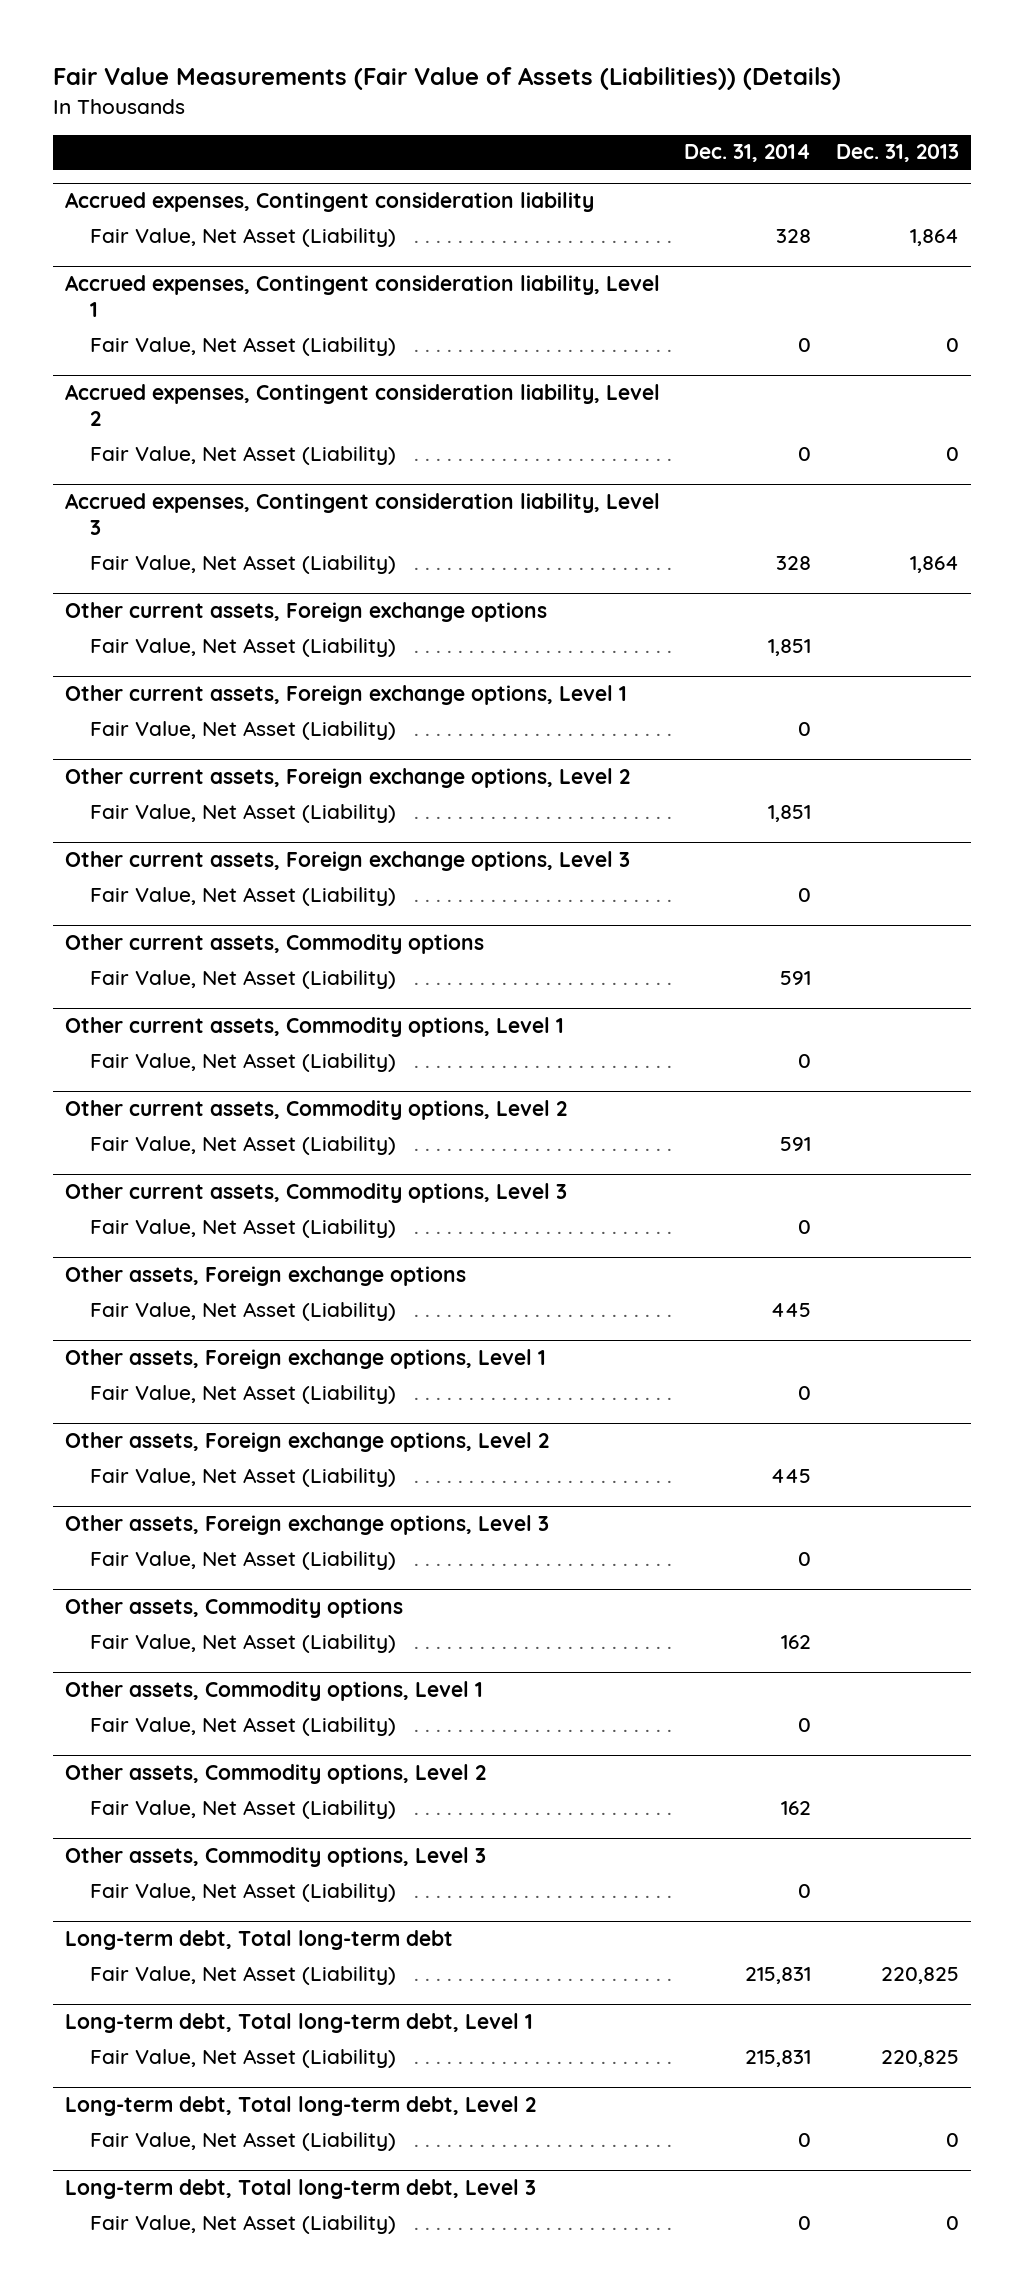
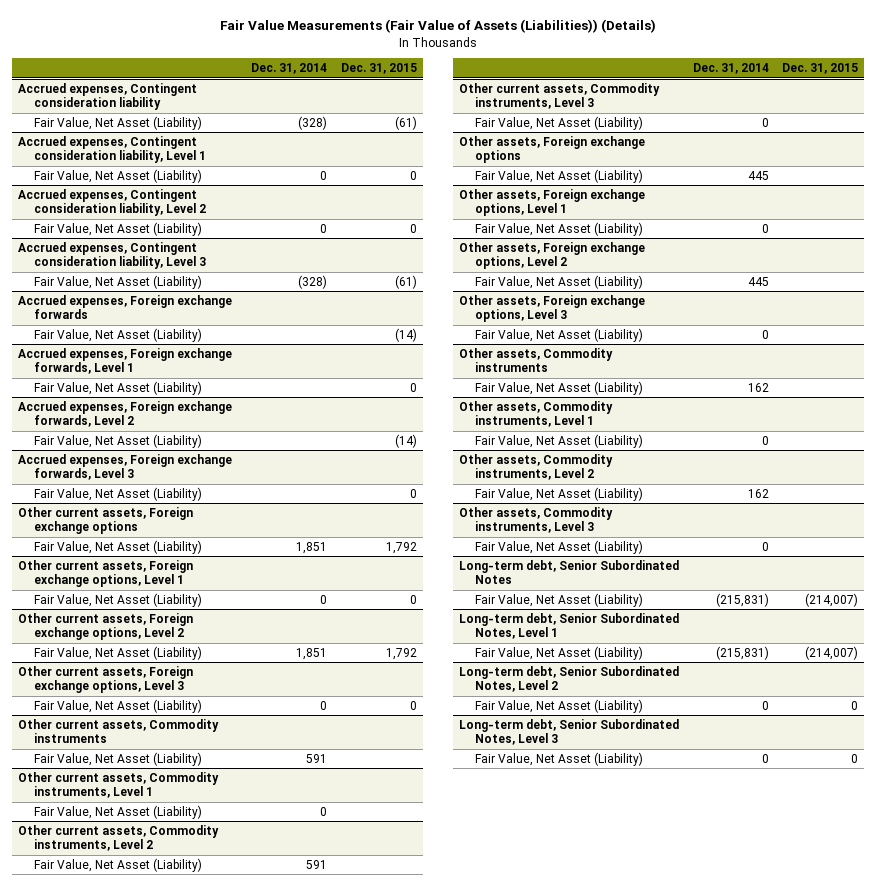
- | Dec. 31, 2014 | Dec. 31, 2013
+ | Dec. 31, 2014 | Dec. 31, 2015
@ Accrued expenses, Contingent consideration liability
- Fair Value, Net Asset (Liability) | 328 | 1,864
+ Fair Value, Net Asset (Liability) | (328) | (61)
@ Accrued expenses, Contingent consideration liability, Level 3
- Fair Value, Net Asset (Liability) | 328 | 1,864
+ Fair Value, Net Asset (Liability) | (328) | (61)
+ Accrued expenses, Foreign exchange forwards
+ Fair Value, Net Asset (Liability) | | (14)
+ Accrued expenses, Foreign exchange forwards, Level 1
+ Fair Value, Net Asset (Liability) | | 0
+ Accrued expenses, Foreign exchange forwards, Level 2
+ Fair Value, Net Asset (Liability) | | (14)
+ Accrued expenses, Foreign exchange forwards, Level 3
+ Fair Value, Net Asset (Liability) | | 0
- Other current assets, Commodity options
+ Other current assets, Commodity instruments
- Other current assets, Commodity options, Level 1
+ Other current assets, Commodity instruments, Level 1
- Other current assets, Commodity options, Level 2
+ Other current assets, Commodity instruments, Level 2
- Other current assets, Commodity options, Level 3
+ Other current assets, Commodity instruments, Level 3
- Other assets, Commodity options
+ Other assets, Commodity instruments
- Other assets, Commodity options, Level 1
+ Other assets, Commodity instruments, Level 1
- Other assets, Commodity options, Level 2
+ Other assets, Commodity instruments, Level 2
- Other assets, Commodity options, Level 3
+ Other assets, Commodity instruments, Level 3
- Long-term debt, Total long-term debt
- Fair Value, Net Asset (Liability) | 215,831 | 220,825
- Long-term debt, Total long-term debt, Level 1
- Fair Value, Net Asset (Liability) | 215,831 | 220,825
- Long-term debt, Total long-term debt, Level 2
+ Long-term debt, Senior Subordinated Notes
+ Fair Value, Net Asset (Liability) | (215,831) | (214,007)
+ Long-term debt, Senior Subordinated Notes, Level 1
+ Fair Value, Net Asset (Liability) | (215,831) | (214,007)
+ Long-term debt, Senior Subordinated Notes, Level 2
- Long-term debt, Total long-term debt, Level 3
+ Long-term debt, Senior Subordinated Notes, Level 3

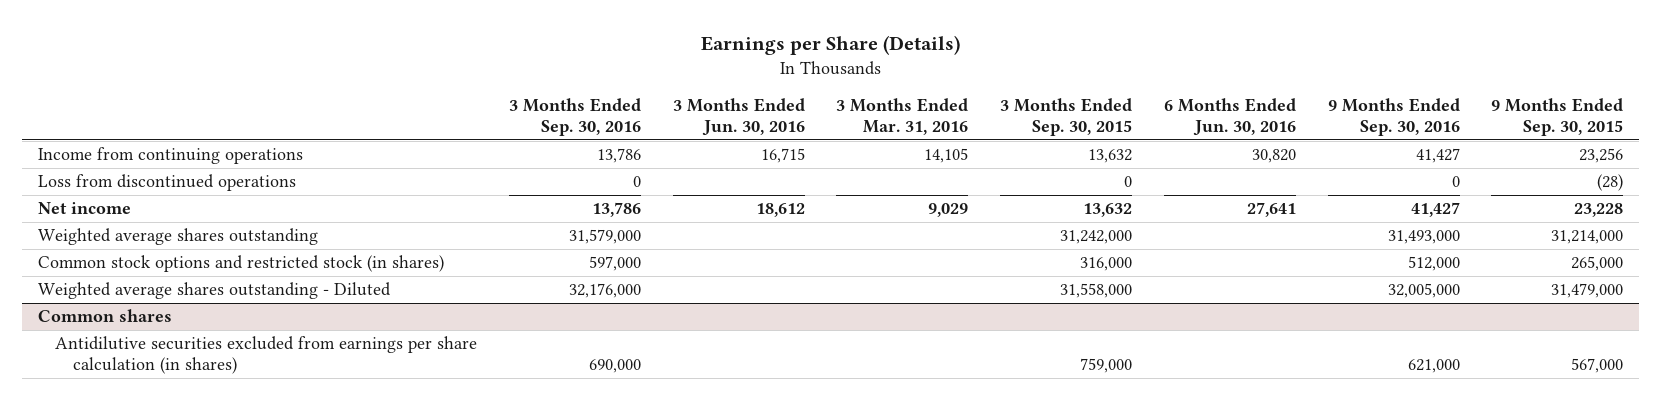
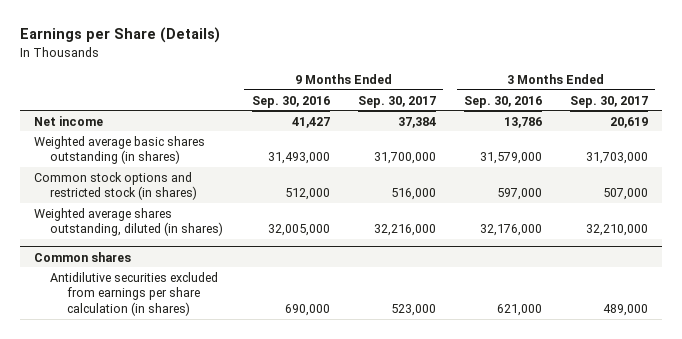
- | 3 Months Ended Sep. 30, 2016 | 3 Months Ended Jun. 30, 2016 | 3 Months Ended Mar. 31, 2016 | 3 Months Ended Sep. 30, 2015 | 6 Months Ended Jun. 30, 2016 | 9 Months Ended Sep. 30, 2016 | 9 Months Ended Sep. 30, 2015
+ | 9 Months Ended Sep. 30, 2016 | 9 Months Ended Sep. 30, 2017 | 3 Months Ended Sep. 30, 2016 | 3 Months Ended Sep. 30, 2017
- Income from continuing operations | 13,786 | 16,715 | 14,105 | 13,632 | 30,820 | 41,427 | 23,256
- Loss from discontinued operations | 0 | | | 0 | | 0 | (28)
- Weighted average shares outstanding | 31,579,000 | | | 31,242,000 | | 31,493,000 | 31,214,000
+ Weighted average basic shares outstanding (in shares) | 31,493,000 | 31,700,000 | 31,579,000 | 31,703,000
- Weighted average shares outstanding - Diluted | 32,176,000 | | | 31,558,000 | | 32,005,000 | 31,479,000
+ Weighted average shares outstanding, diluted (in shares) | 32,005,000 | 32,216,000 | 32,176,000 | 32,210,000
@ Common shares
- Antidilutive securities excluded from earnings per share calculation (in shares) | 690,000 | | | 759,000 | | 621,000 | 567,000
+ Antidilutive securities excluded from earnings per share calculation (in shares) | 690,000 | 523,000 | 621,000 | 489,000

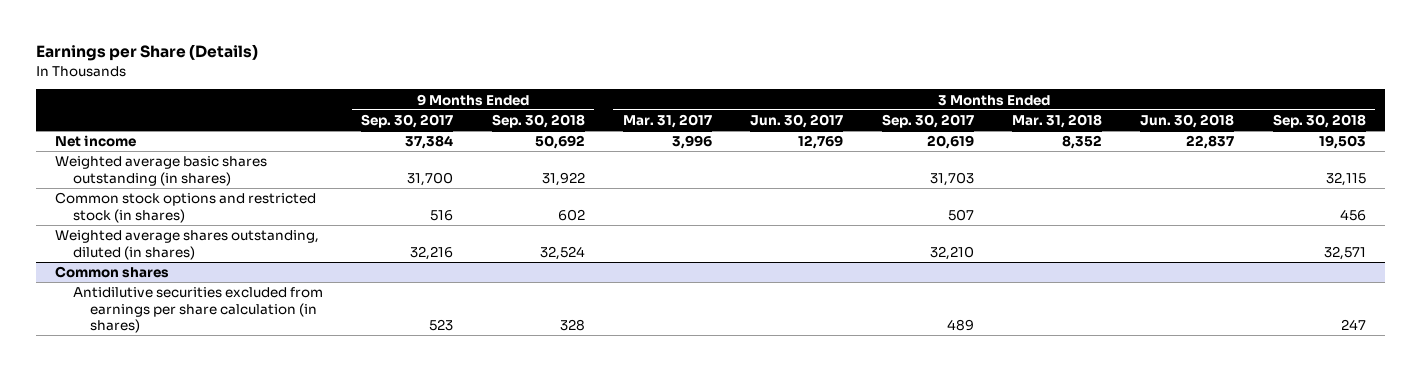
- | 9 Months Ended Sep. 30, 2016 | 9 Months Ended Sep. 30, 2017 | 3 Months Ended Sep. 30, 2016 | 3 Months Ended Sep. 30, 2017
+ | 9 Months Ended Sep. 30, 2017 | 9 Months Ended Sep. 30, 2018 | 3 Months Ended Mar. 31, 2017 | 3 Months Ended Jun. 30, 2017 | 3 Months Ended Sep. 30, 2017 | 3 Months Ended Mar. 31, 2018 | 3 Months Ended Jun. 30, 2018 | 3 Months Ended Sep. 30, 2018
- Weighted average basic shares outstanding (in shares) | 31,493,000 | 31,700,000 | 31,579,000 | 31,703,000
- Common stock options and restricted stock (in shares) | 512,000 | 516,000 | 597,000 | 507,000
- Weighted average shares outstanding, diluted (in shares) | 32,005,000 | 32,216,000 | 32,176,000 | 32,210,000
+ Weighted average basic shares outstanding (in shares) | 31,700 | 31,922 | | | 31,703 | | | 32,115
+ Common stock options and restricted stock (in shares) | 516 | 602 | | | 507 | | | 456
+ Weighted average shares outstanding, diluted (in shares) | 32,216 | 32,524 | | | 32,210 | | | 32,571
@ Common shares
- Antidilutive securities excluded from earnings per share calculation (in shares) | 690,000 | 523,000 | 621,000 | 489,000
+ Antidilutive securities excluded from earnings per share calculation (in shares) | 523 | 328 | | | 489 | | | 247

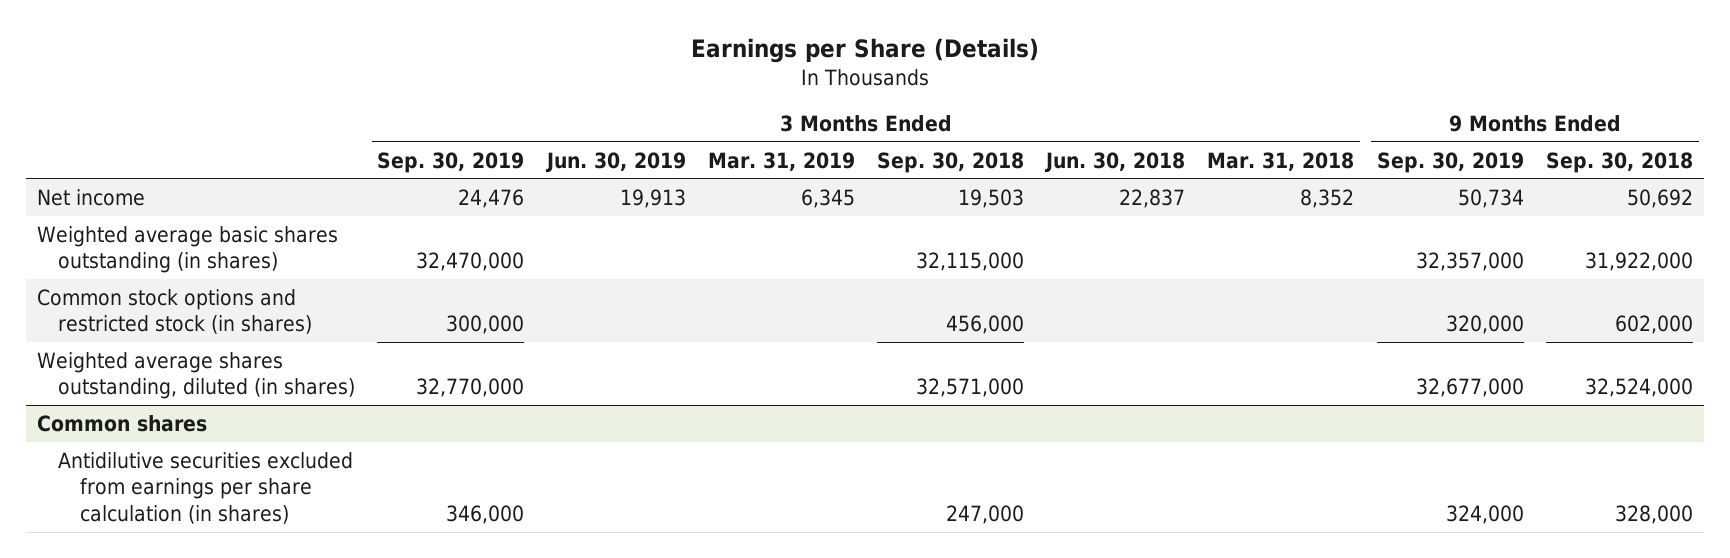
- | 9 Months Ended Sep. 30, 2017 | 9 Months Ended Sep. 30, 2018 | 3 Months Ended Mar. 31, 2017 | 3 Months Ended Jun. 30, 2017 | 3 Months Ended Sep. 30, 2017 | 3 Months Ended Mar. 31, 2018 | 3 Months Ended Jun. 30, 2018 | 3 Months Ended Sep. 30, 2018
+ | 3 Months Ended Sep. 30, 2019 | 3 Months Ended Jun. 30, 2019 | 3 Months Ended Mar. 31, 2019 | 3 Months Ended Sep. 30, 2018 | 3 Months Ended Jun. 30, 2018 | 3 Months Ended Mar. 31, 2018 | 9 Months Ended Sep. 30, 2019 | 9 Months Ended Sep. 30, 2018
- Weighted average basic shares outstanding (in shares) | 31,700 | 31,922 | | | 31,703 | | | 32,115
- Common stock options and restricted stock (in shares) | 516 | 602 | | | 507 | | | 456
- Weighted average shares outstanding, diluted (in shares) | 32,216 | 32,524 | | | 32,210 | | | 32,571
+ Weighted average basic shares outstanding (in shares) | 32,470,000 | | | 32,115,000 | | | 32,357,000 | 31,922,000
+ Common stock options and restricted stock (in shares) | 300,000 | | | 456,000 | | | 320,000 | 602,000
+ Weighted average shares outstanding, diluted (in shares) | 32,770,000 | | | 32,571,000 | | | 32,677,000 | 32,524,000
@ Common shares
- Antidilutive securities excluded from earnings per share calculation (in shares) | 523 | 328 | | | 489 | | | 247
+ Antidilutive securities excluded from earnings per share calculation (in shares) | 346,000 | | | 247,000 | | | 324,000 | 328,000

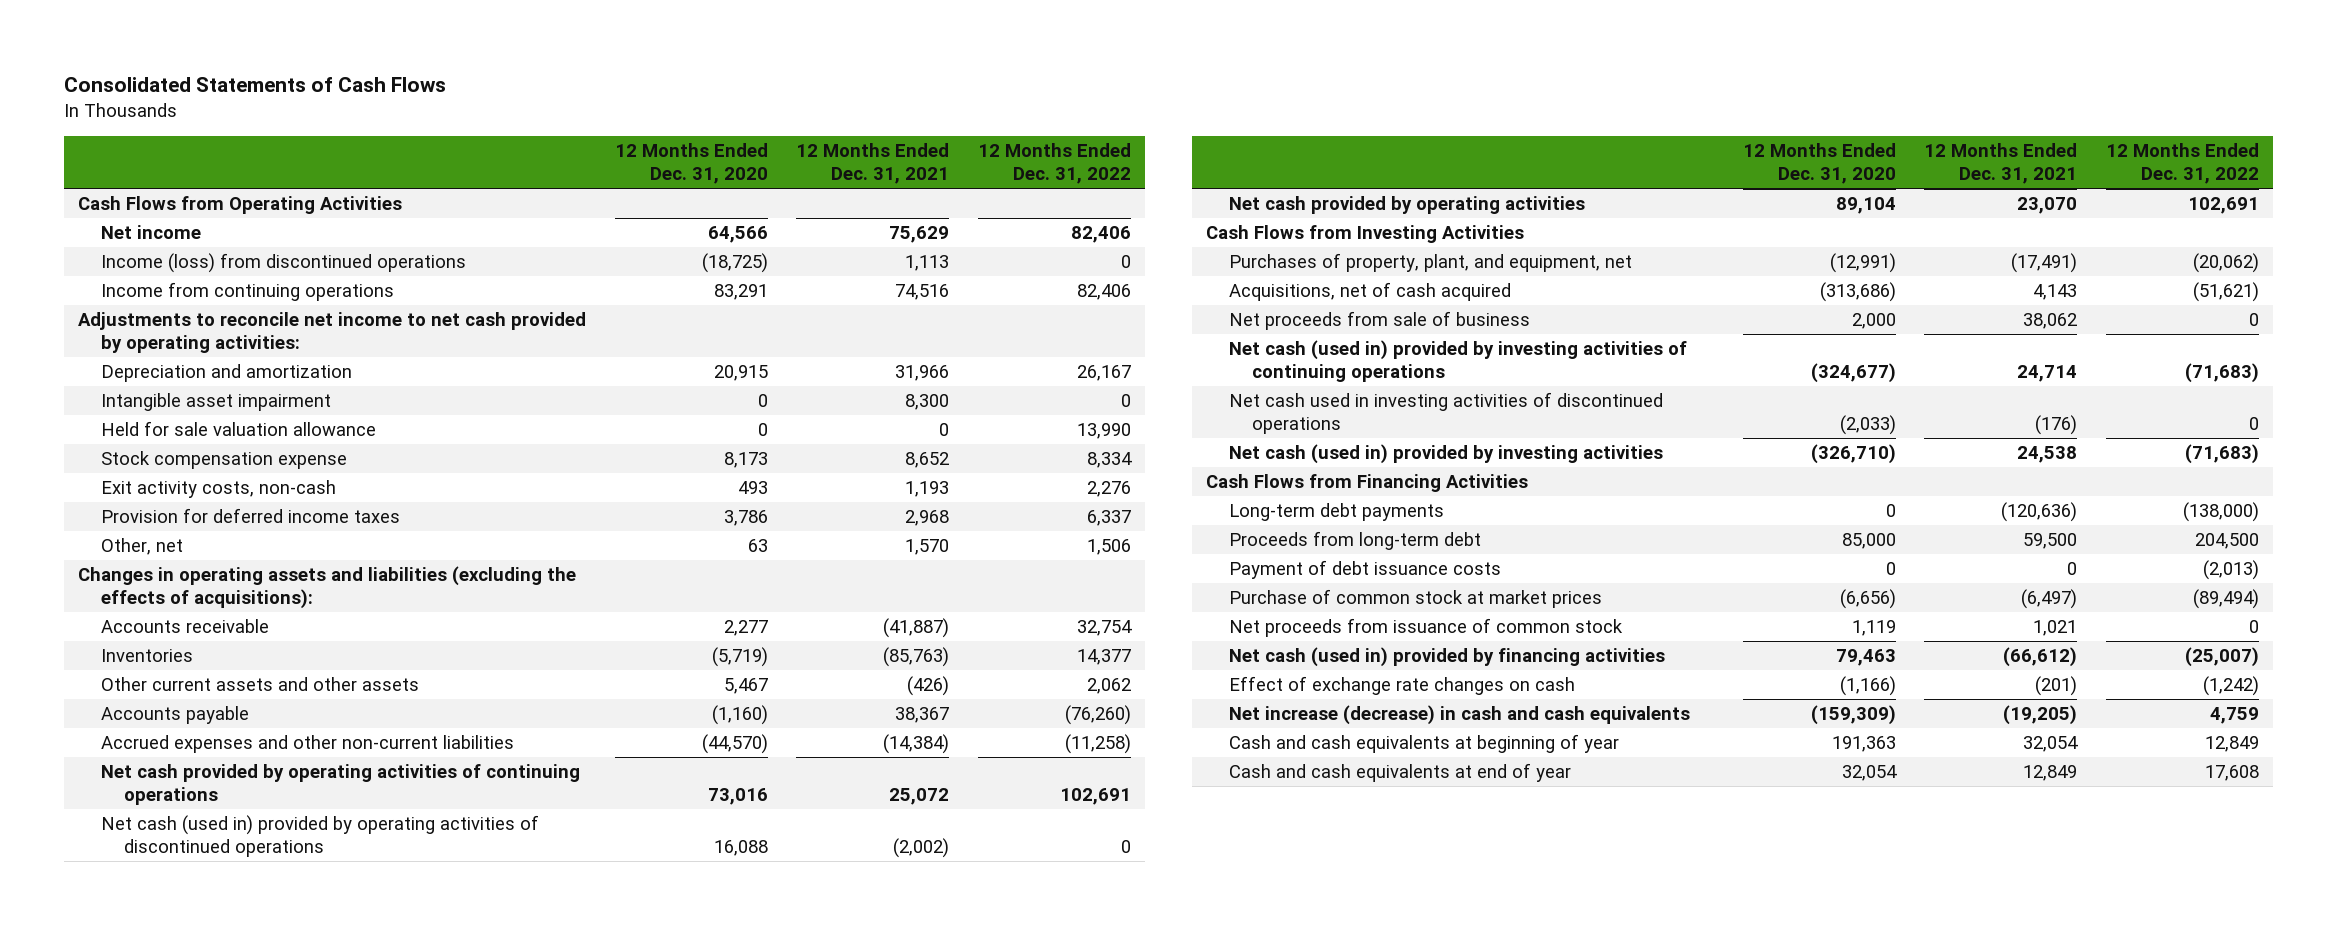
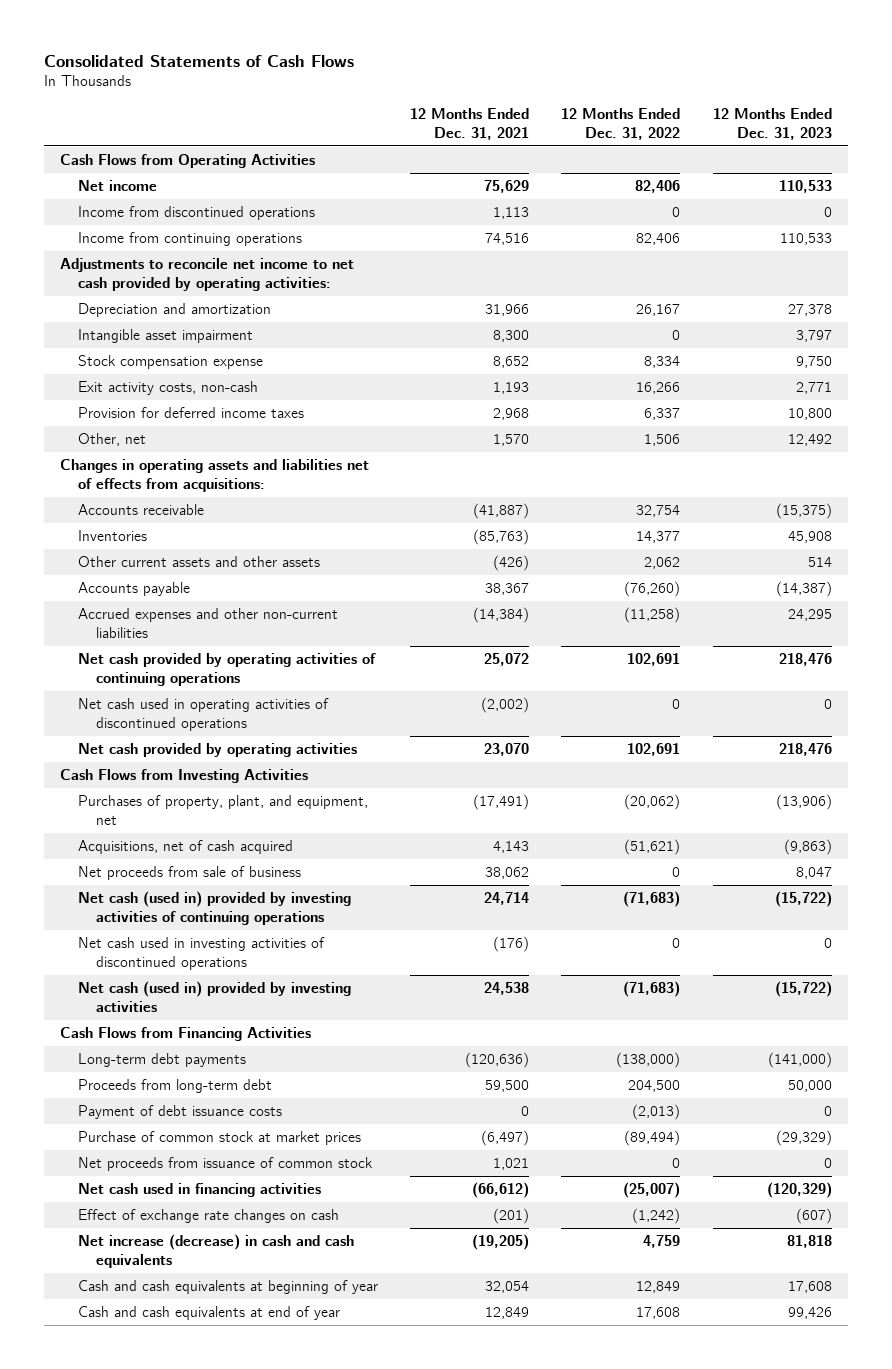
- | 12 Months Ended Dec. 31, 2020 | 12 Months Ended Dec. 31, 2021 | 12 Months Ended Dec. 31, 2022
+ | 12 Months Ended Dec. 31, 2021 | 12 Months Ended Dec. 31, 2022 | 12 Months Ended Dec. 31, 2023
- Income (loss) from discontinued operations | (18,725) | 1,113 | 0
+ Income from discontinued operations | 1,113 | 0 | 0
- Held for sale valuation allowance | 0 | 0 | 13,990
- Exit activity costs, non-cash | 493 | 1,193 | 2,276
+ Exit activity costs, non-cash | 1,193 | 16,266 | 2,771
- Changes in operating assets and liabilities (excluding the effects of acquisitions):
+ Changes in operating assets and liabilities net of effects from acquisitions:
- Net cash (used in) provided by operating activities of discontinued operations | 16,088 | (2,002) | 0
+ Net cash used in operating activities of discontinued operations | (2,002) | 0 | 0
- Net cash (used in) provided by financing activities | 79,463 | (66,612) | (25,007)
+ Net cash used in financing activities | (66,612) | (25,007) | (120,329)

